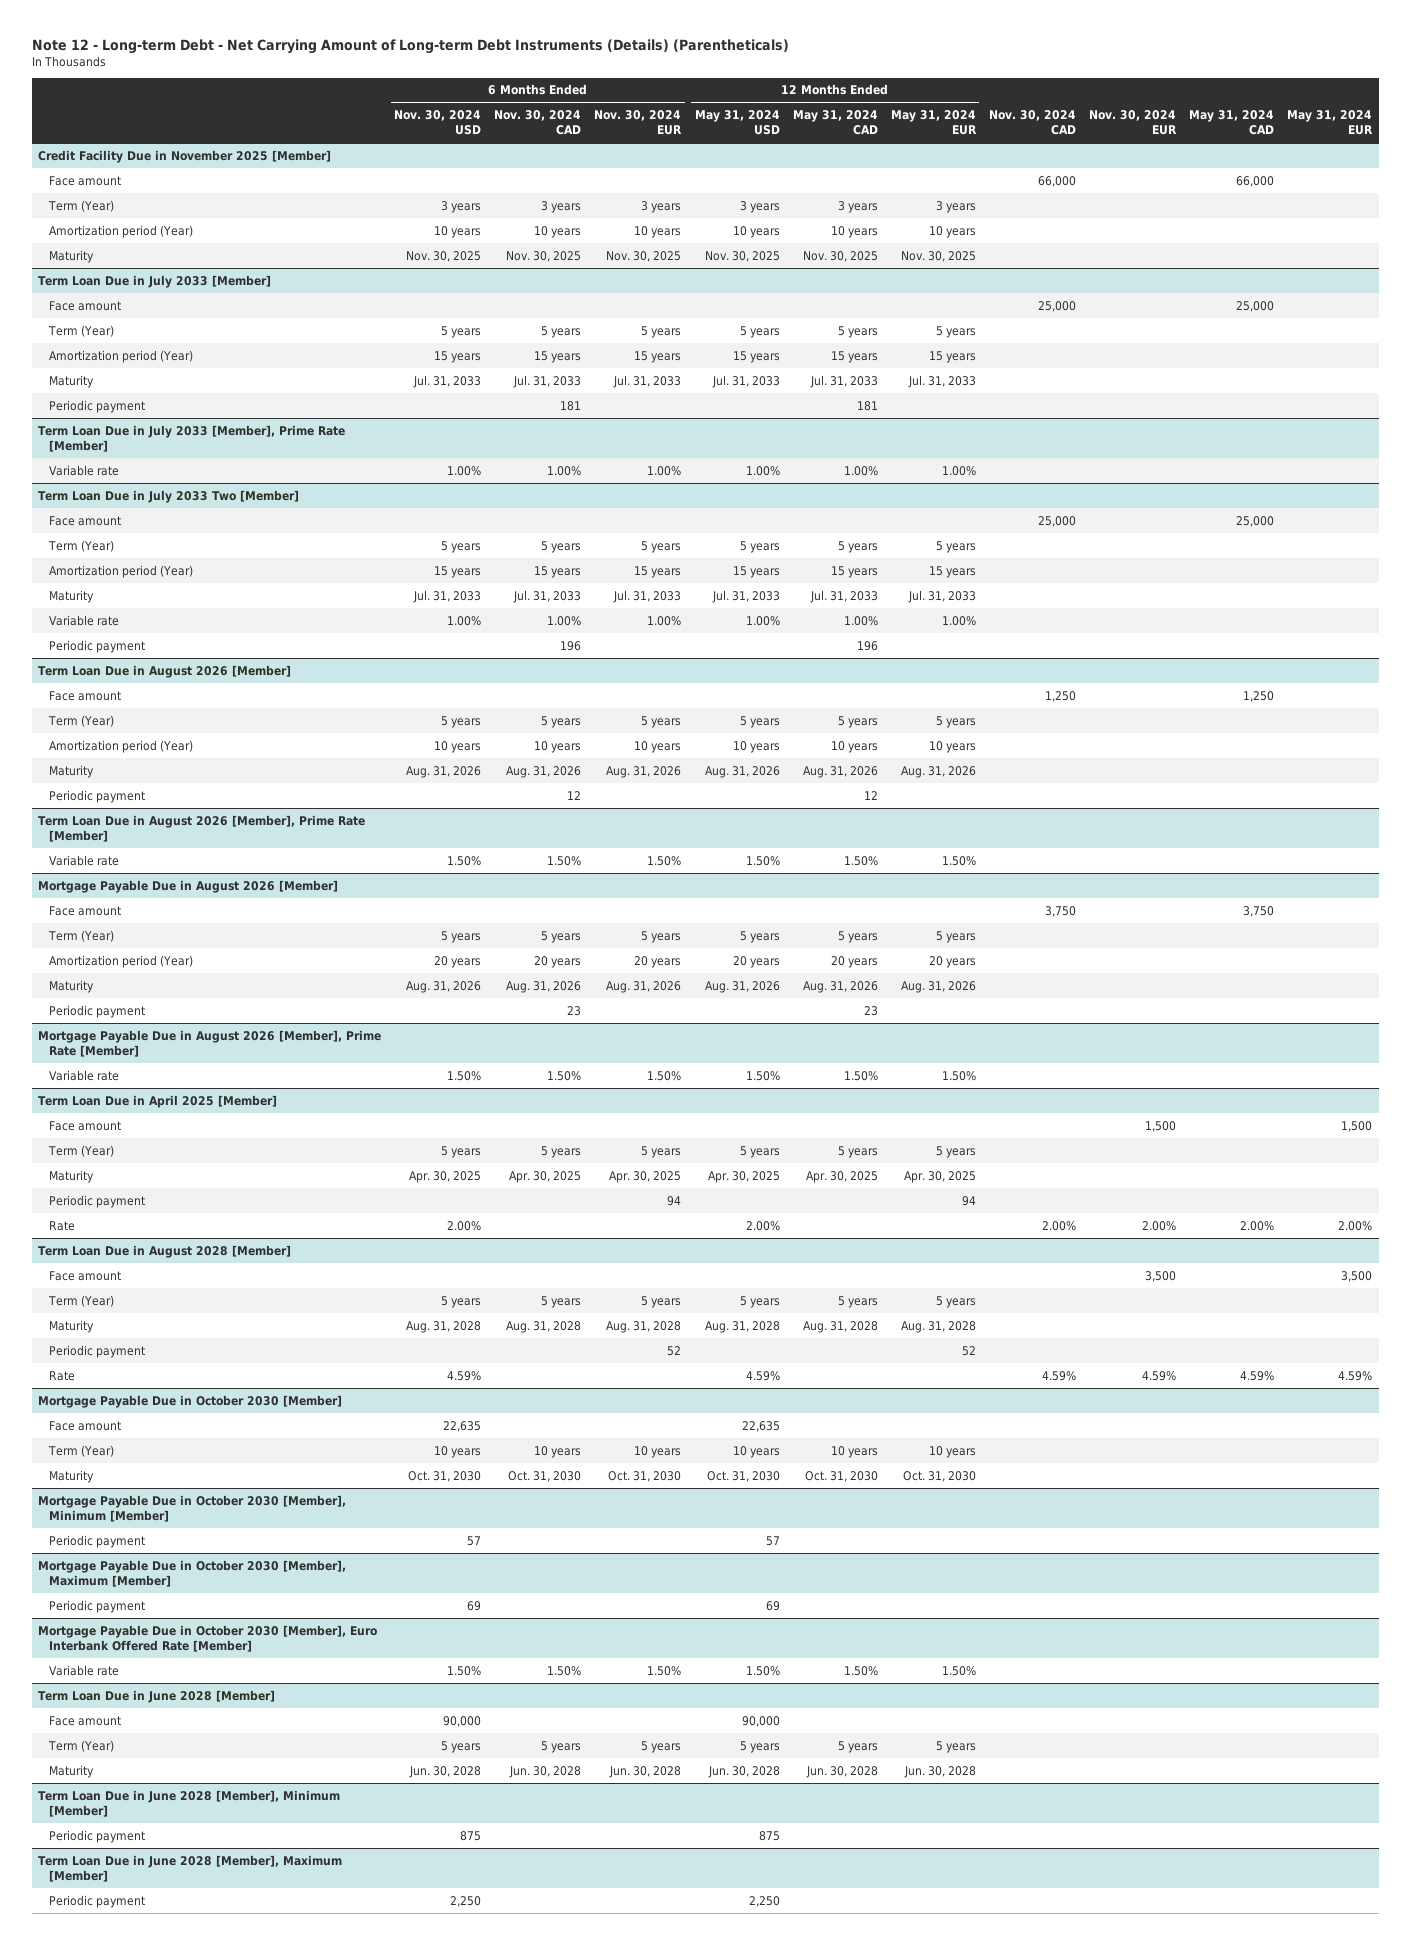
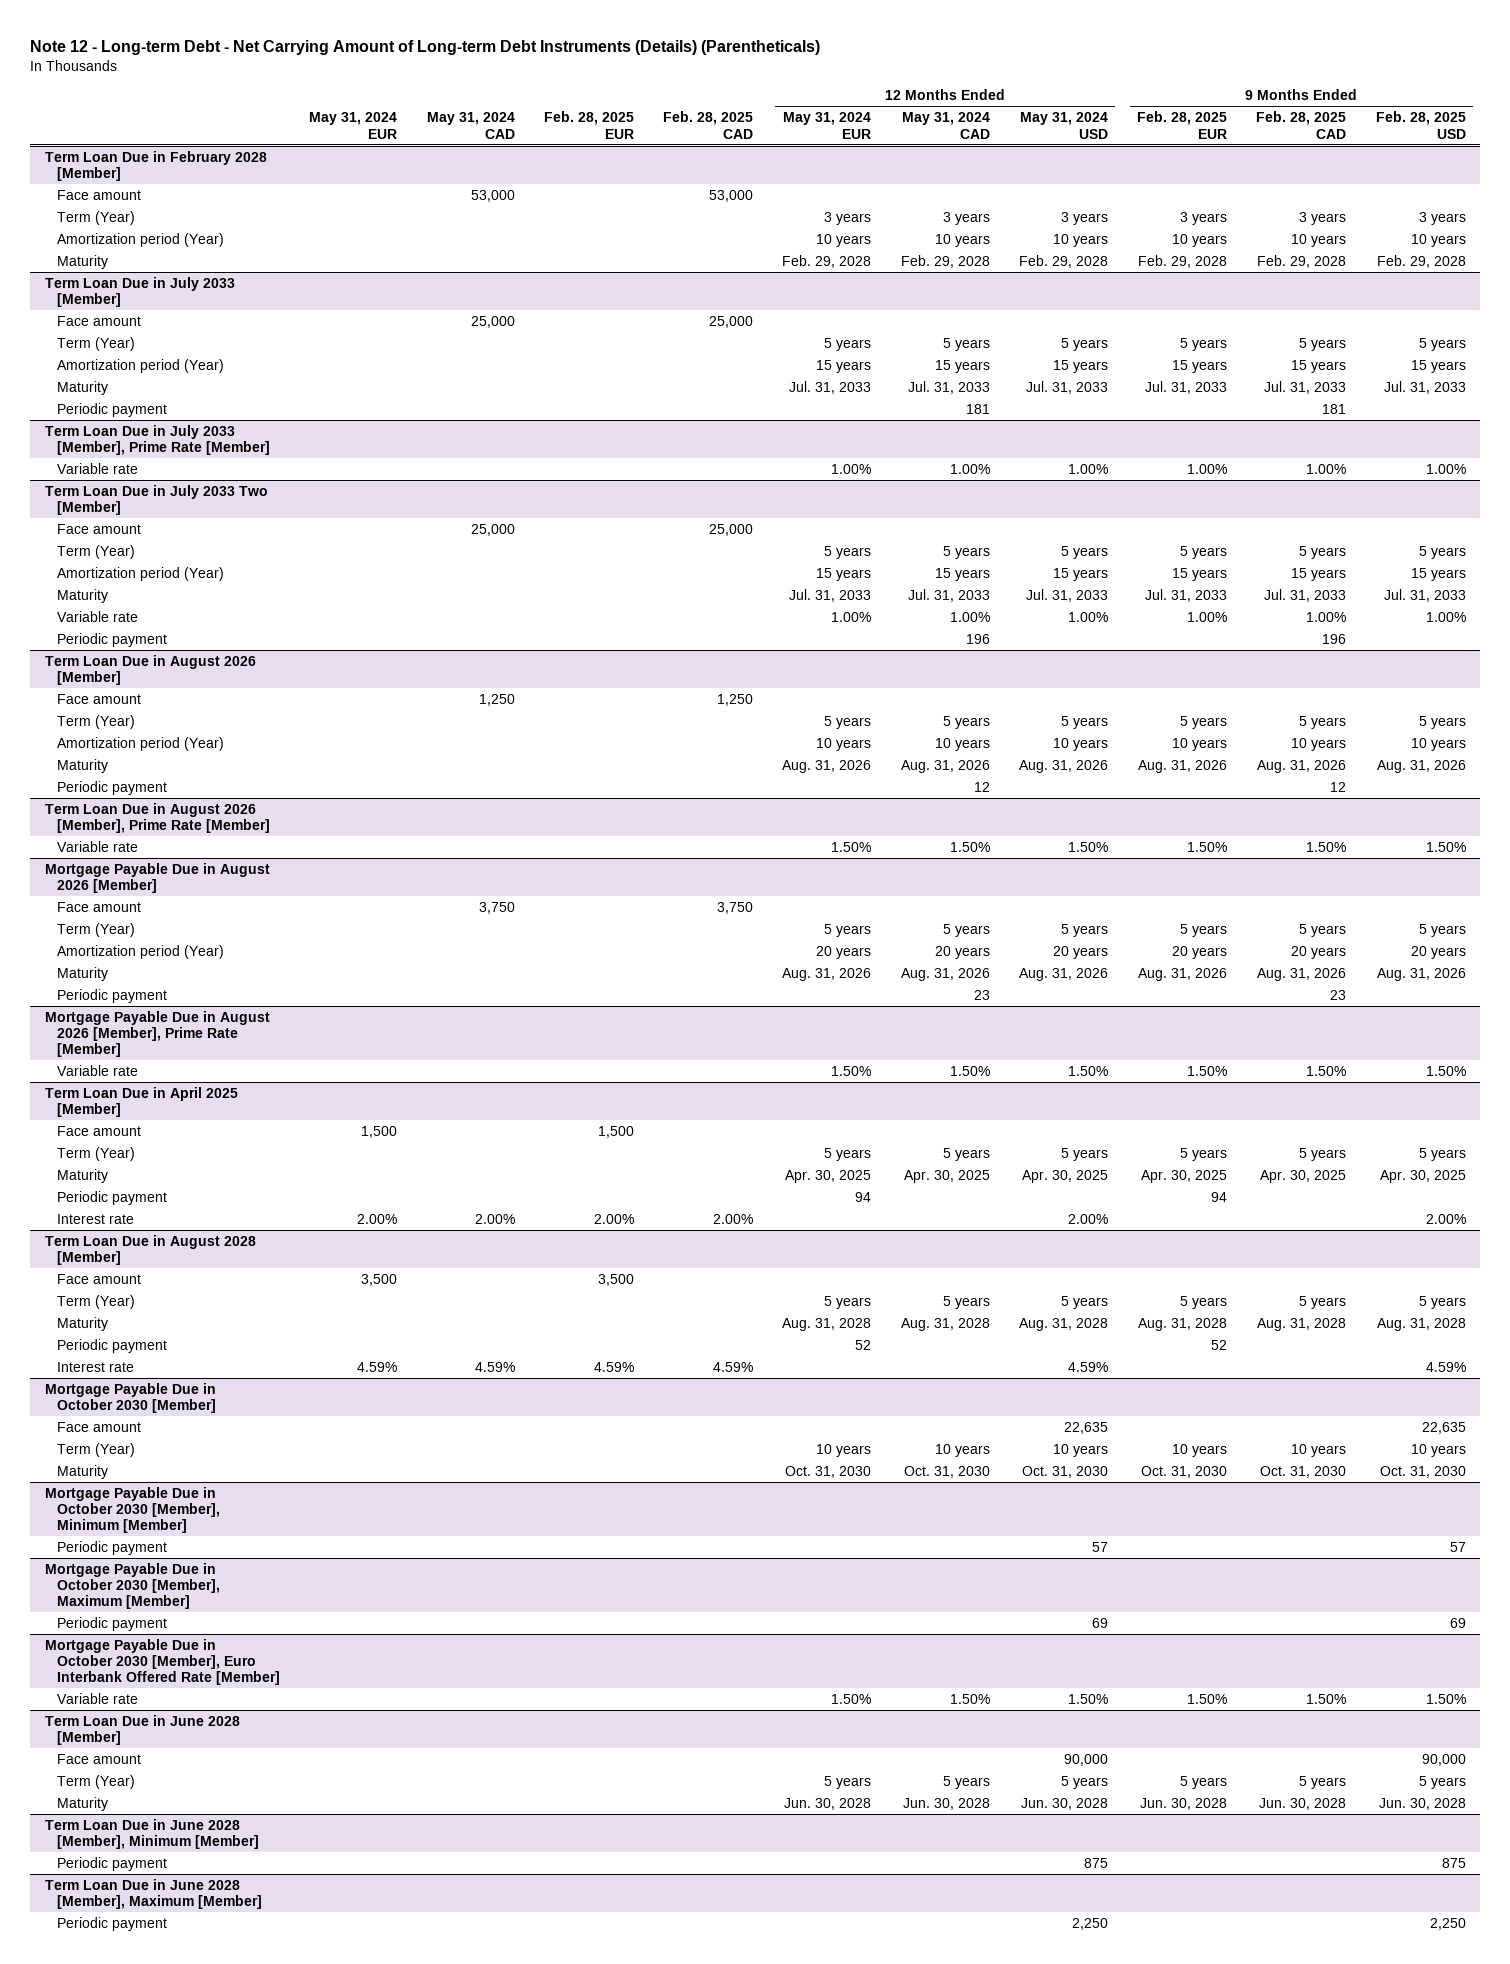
- | 6 Months Ended Nov. 30, 2024 USD | 6 Months Ended Nov. 30, 2024 CAD | 6 Months Ended Nov. 30, 2024 EUR | 12 Months Ended May 31, 2024 USD | 12 Months Ended May 31, 2024 CAD | 12 Months Ended May 31, 2024 EUR | Nov. 30, 2024 CAD | Nov. 30, 2024 EUR | May 31, 2024 CAD | May 31, 2024 EUR
+ | May 31, 2024 EUR | May 31, 2024 CAD | Feb. 28, 2025 EUR | Feb. 28, 2025 CAD | 12 Months Ended May 31, 2024 EUR | 12 Months Ended May 31, 2024 CAD | 12 Months Ended May 31, 2024 USD | 9 Months Ended Feb. 28, 2025 EUR | 9 Months Ended Feb. 28, 2025 CAD | 9 Months Ended Feb. 28, 2025 USD
- Credit Facility Due in November 2025 [Member]
- Face amount | | | | | | | 66,000 | | 66,000 |
+ Term Loan Due in February 2028 [Member]
+ Face amount | | 53,000 | | 53,000 | | | | | |
- Maturity | Nov. 30, 2025 | Nov. 30, 2025 | Nov. 30, 2025 | Nov. 30, 2025 | Nov. 30, 2025 | Nov. 30, 2025 | | | |
+ Maturity | | | | | Feb. 29, 2028 | Feb. 29, 2028 | Feb. 29, 2028 | Feb. 29, 2028 | Feb. 29, 2028 | Feb. 29, 2028
@ Term Loan Due in April 2025 [Member]
- Rate | 2.00% | | | 2.00% | | | 2.00% | 2.00% | 2.00% | 2.00%
+ Interest rate | 2.00% | 2.00% | 2.00% | 2.00% | | | 2.00% | | | 2.00%
@ Term Loan Due in August 2028 [Member]
- Rate | 4.59% | | | 4.59% | | | 4.59% | 4.59% | 4.59% | 4.59%
+ Interest rate | 4.59% | 4.59% | 4.59% | 4.59% | | | 4.59% | | | 4.59%

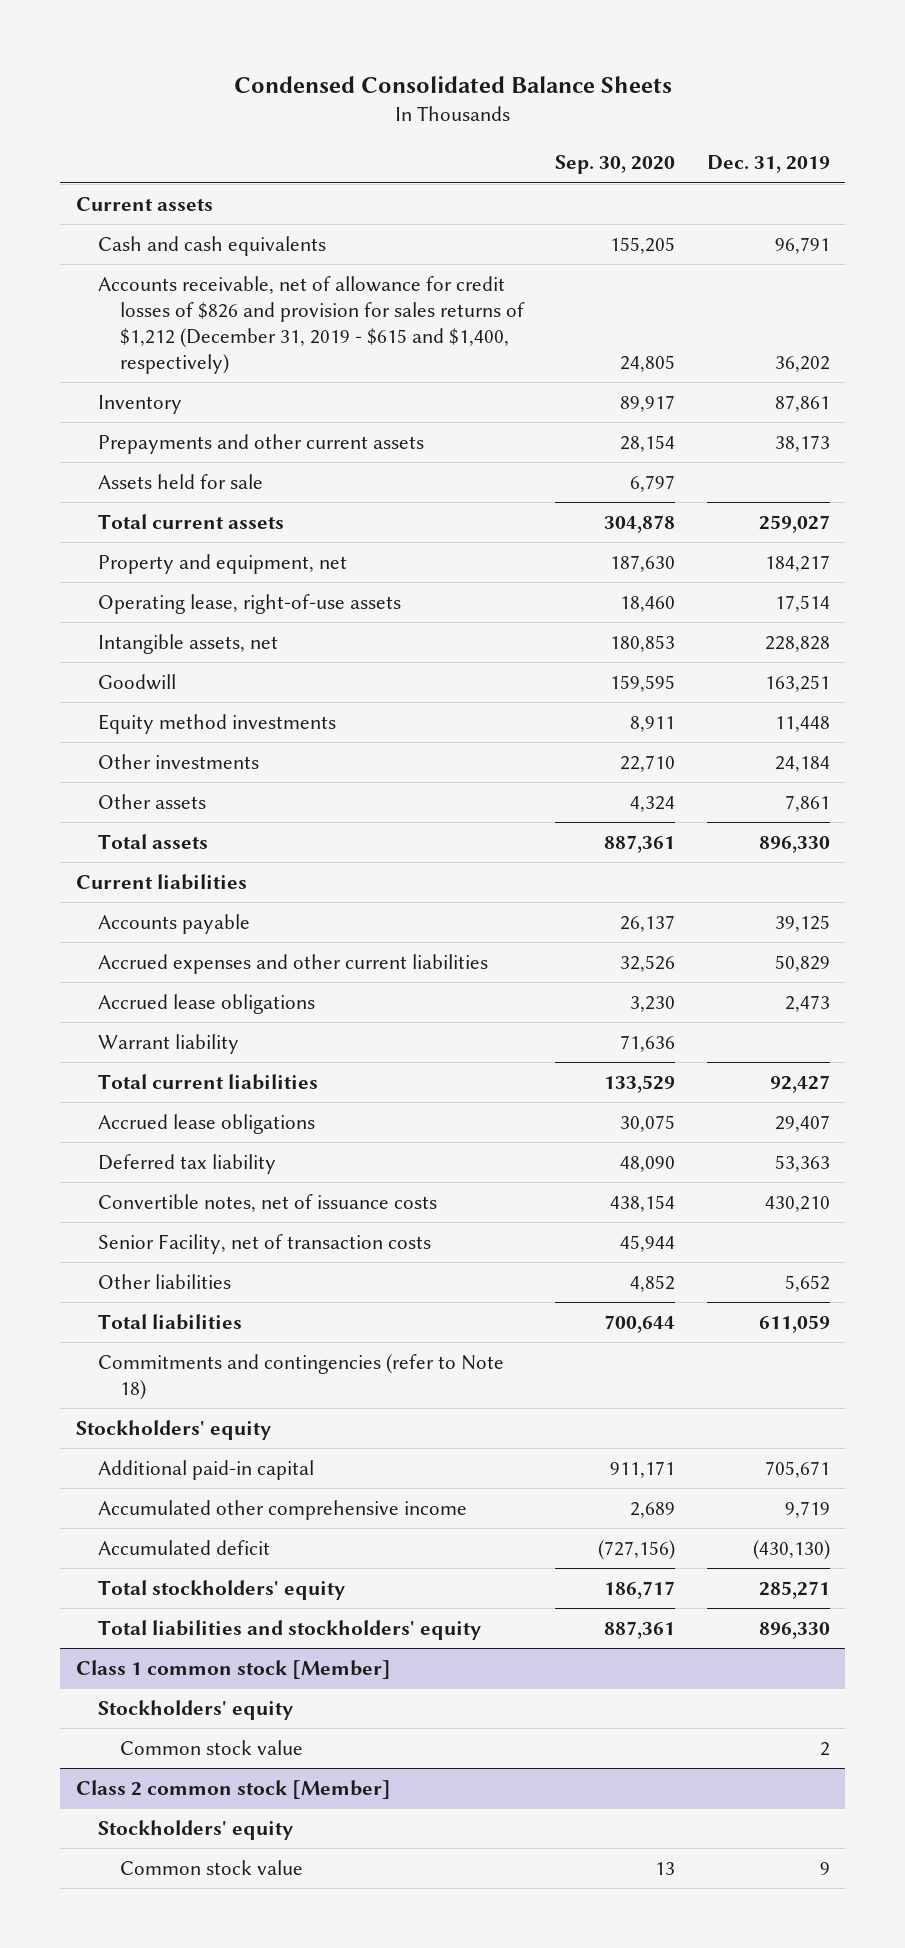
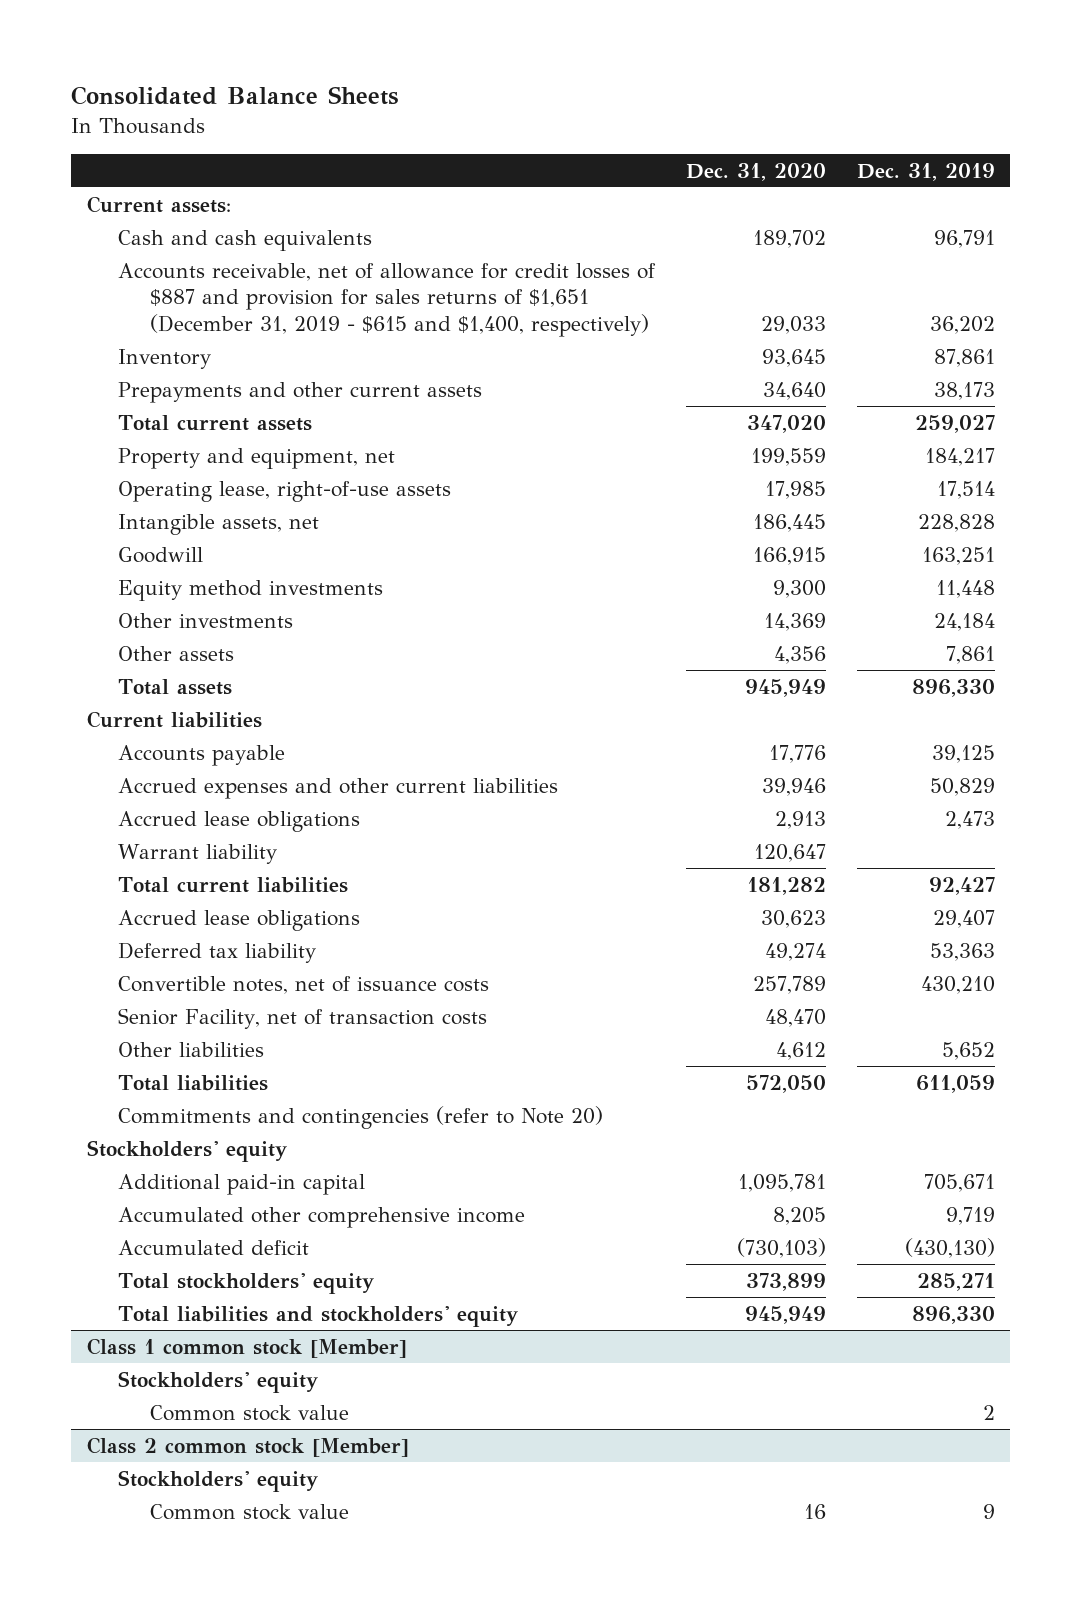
- Condensed Consolidated Balance Sheets
+ Consolidated Balance Sheets
- | Sep. 30, 2020 | Dec. 31, 2019
+ | Dec. 31, 2020 | Dec. 31, 2019
- Current assets
+ Current assets:
- Accounts receivable, net of allowance for credit losses of $826 and provision for sales returns of $1,212 (December 31, 2019 - $615 and $1,400, respectively) | 24,805 | 36,202
+ Accounts receivable, net of allowance for credit losses of $887 and provision for sales returns of $1,651 (December 31, 2019 - $615 and $1,400, respectively) | 29,033 | 36,202
- Assets held for sale | 6,797 |
- Commitments and contingencies (refer to Note 18)
+ Commitments and contingencies (refer to Note 20)

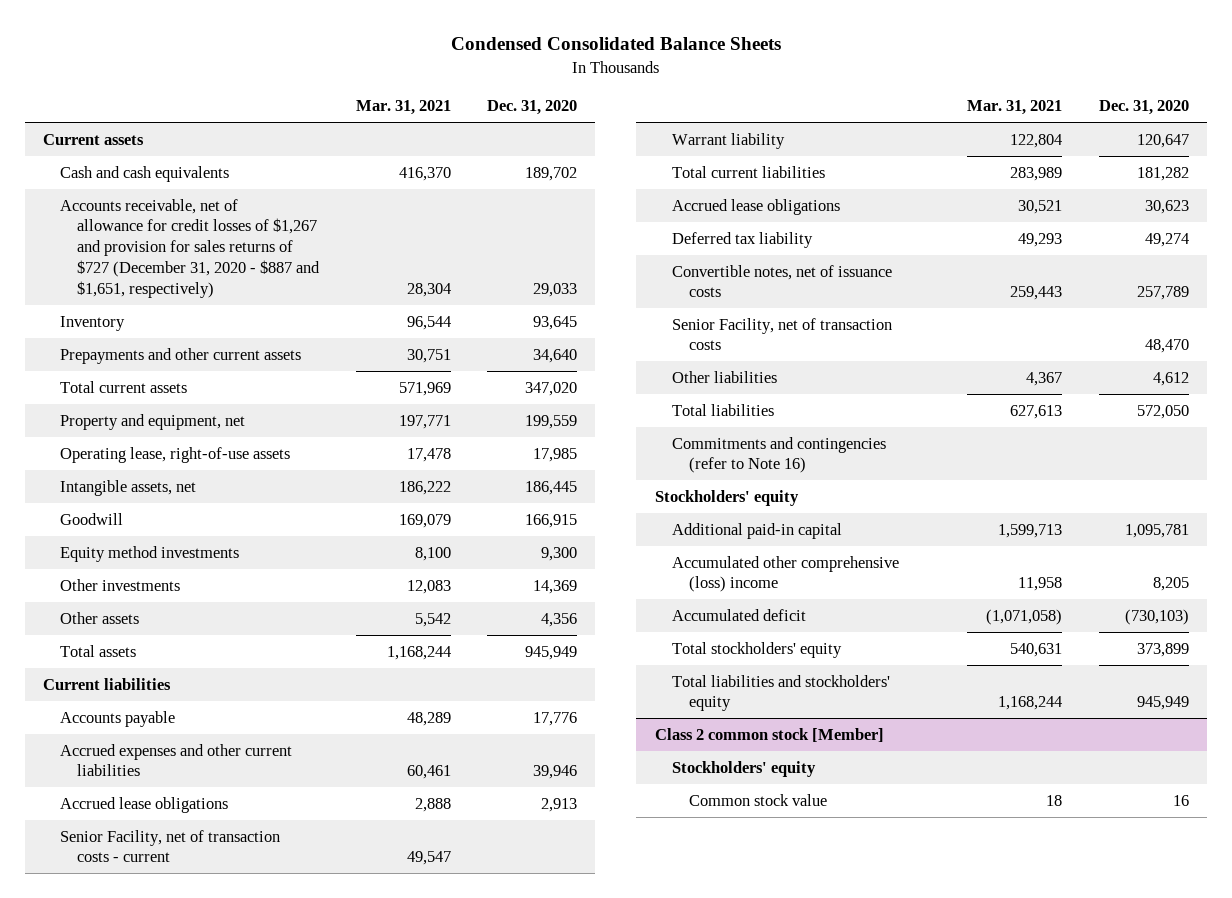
- Consolidated Balance Sheets
+ Condensed Consolidated Balance Sheets
- | Dec. 31, 2020 | Dec. 31, 2019
+ | Mar. 31, 2021 | Dec. 31, 2020
- Current assets:
+ Current assets
- Accounts receivable, net of allowance for credit losses of $887 and provision for sales returns of $1,651 (December 31, 2019 - $615 and $1,400, respectively) | 29,033 | 36,202
+ Accounts receivable, net of allowance for credit losses of $1,267 and provision for sales returns of $727 (December 31, 2020 - $887 and $1,651, respectively) | 28,304 | 29,033
+ Senior Facility, net of transaction costs - current | 49,547 |
- Commitments and contingencies (refer to Note 20)
+ Commitments and contingencies (refer to Note 16)
- Accumulated other comprehensive income | 8,205 | 9,719
+ Accumulated other comprehensive (loss) income | 11,958 | 8,205
- Class 1 common stock [Member]
- Stockholders' equity
- Common stock value | | 2

